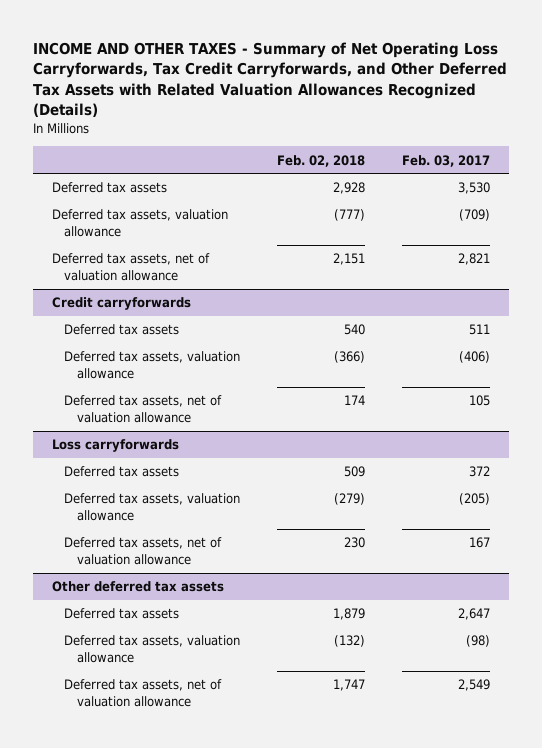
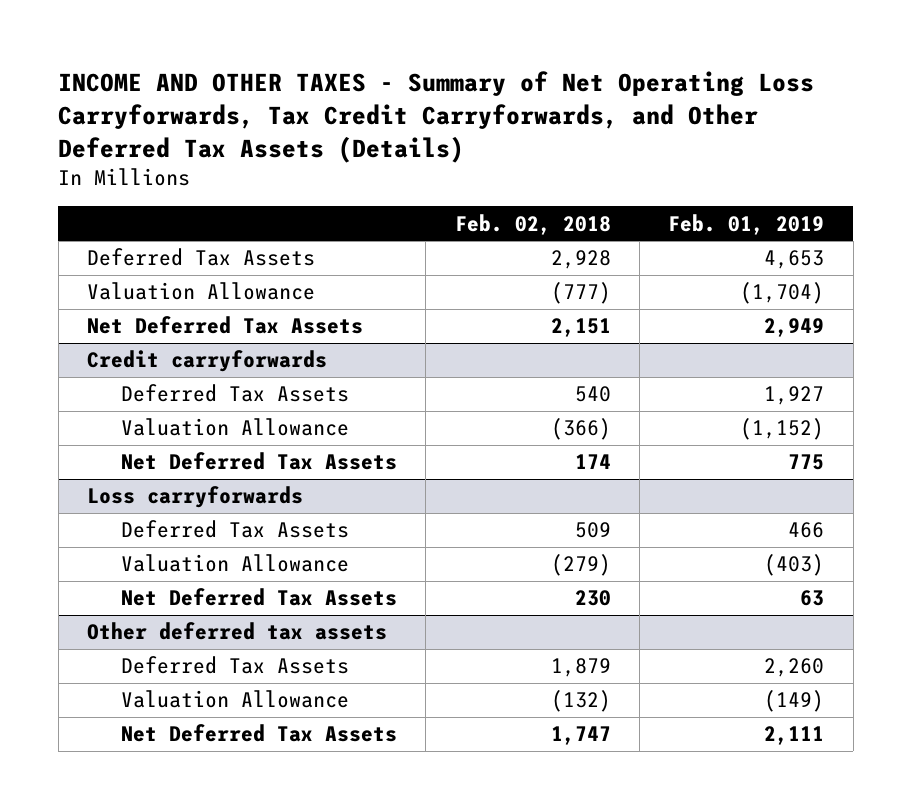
- INCOME AND OTHER TAXES - Summary of Net Operating Loss Carryforwards, Tax Credit Carryforwards, and Other Deferred Tax Assets with Related Valuation Allowances Recognized (Details)
+ INCOME AND OTHER TAXES - Summary of Net Operating Loss Carryforwards, Tax Credit Carryforwards, and Other Deferred Tax Assets (Details)
- | Feb. 02, 2018 | Feb. 03, 2017
+ | Feb. 02, 2018 | Feb. 01, 2019
- Deferred tax assets | 2,928 | 3,530
- Deferred tax assets, valuation allowance | (777) | (709)
- Deferred tax assets, net of valuation allowance | 2,151 | 2,821
+ Deferred Tax Assets | 2,928 | 4,653
+ Valuation Allowance | (777) | (1,704)
+ Net Deferred Tax Assets | 2,151 | 2,949
@ Credit carryforwards
- Deferred tax assets | 540 | 511
- Deferred tax assets, valuation allowance | (366) | (406)
- Deferred tax assets, net of valuation allowance | 174 | 105
+ Deferred Tax Assets | 540 | 1,927
+ Valuation Allowance | (366) | (1,152)
+ Net Deferred Tax Assets | 174 | 775
@ Loss carryforwards
- Deferred tax assets | 509 | 372
- Deferred tax assets, valuation allowance | (279) | (205)
- Deferred tax assets, net of valuation allowance | 230 | 167
+ Deferred Tax Assets | 509 | 466
+ Valuation Allowance | (279) | (403)
+ Net Deferred Tax Assets | 230 | 63
@ Other deferred tax assets
- Deferred tax assets | 1,879 | 2,647
- Deferred tax assets, valuation allowance | (132) | (98)
- Deferred tax assets, net of valuation allowance | 1,747 | 2,549
+ Deferred Tax Assets | 1,879 | 2,260
+ Valuation Allowance | (132) | (149)
+ Net Deferred Tax Assets | 1,747 | 2,111

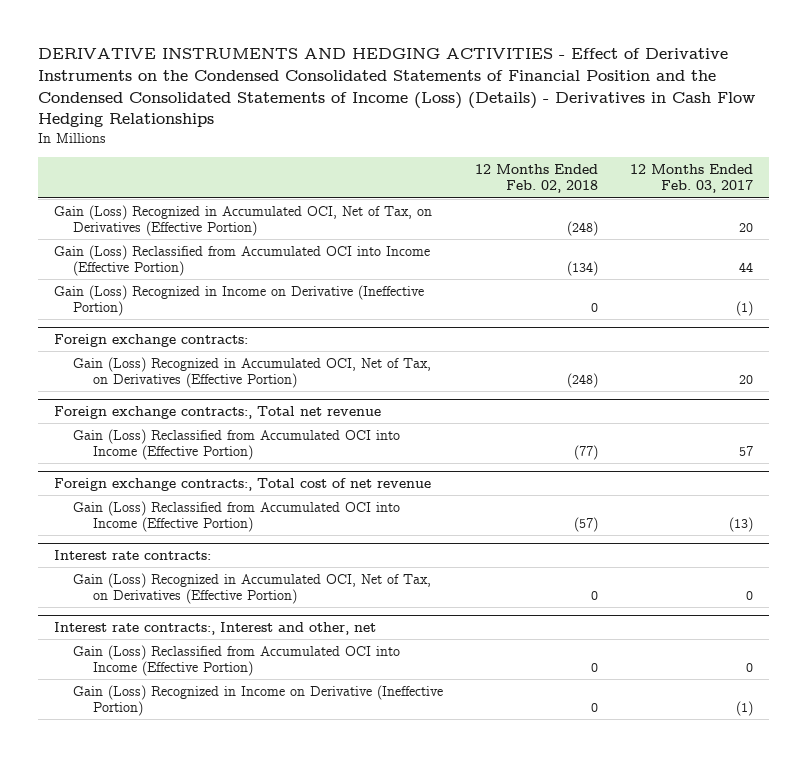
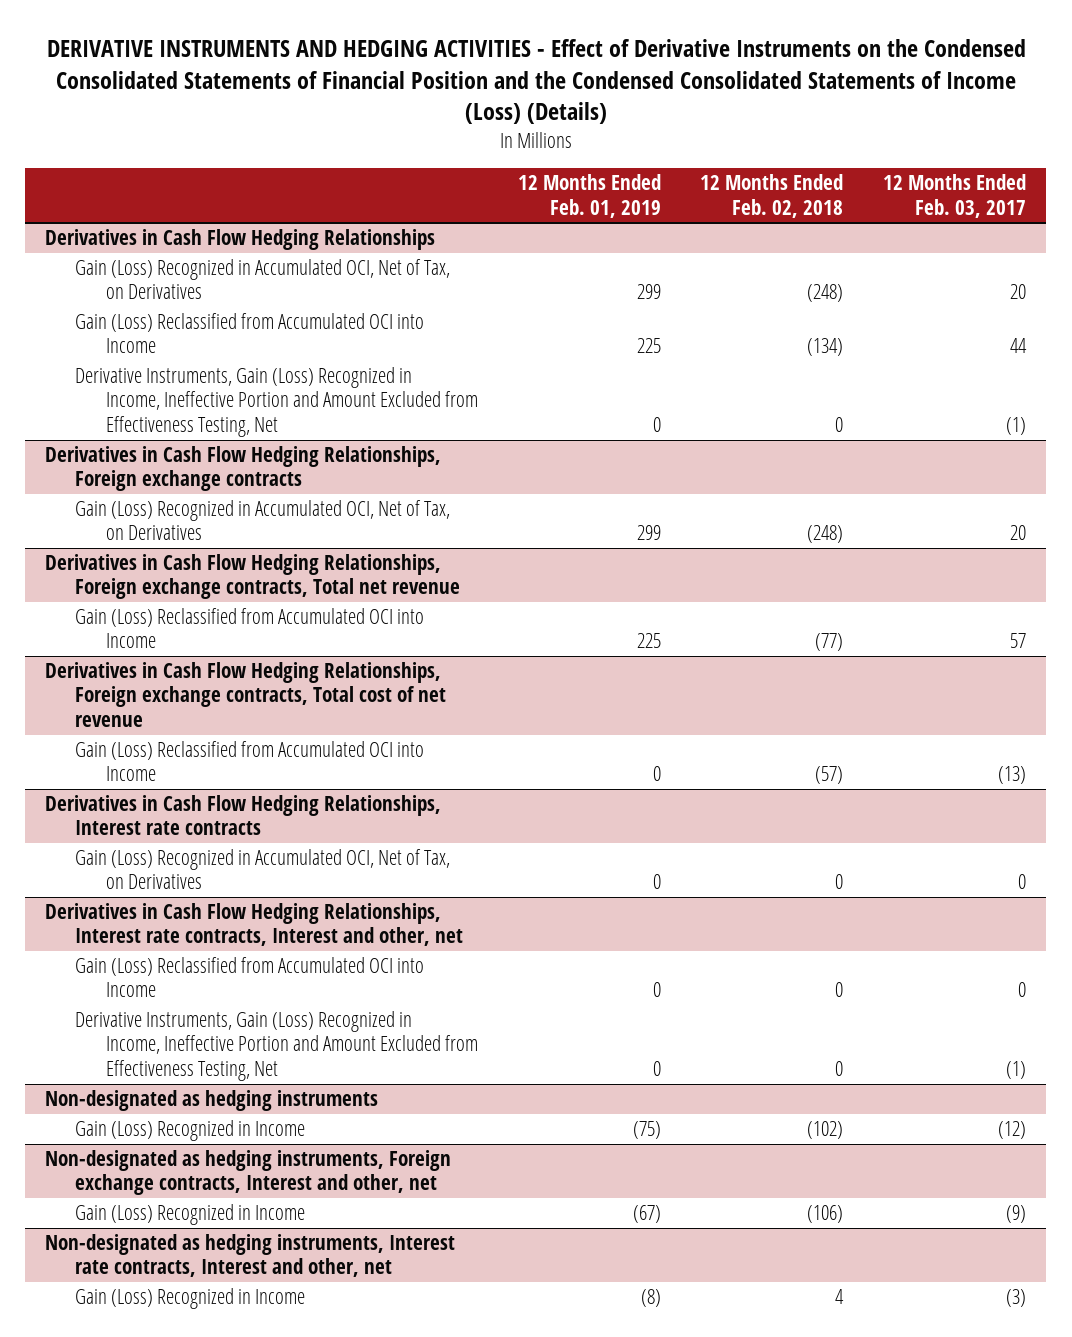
- DERIVATIVE INSTRUMENTS AND HEDGING ACTIVITIES - Effect of Derivative Instruments on the Condensed Consolidated Statements of Financial Position and the Condensed Consolidated Statements of Income (Loss) (Details) - Derivatives in Cash Flow Hedging Relationships
+ DERIVATIVE INSTRUMENTS AND HEDGING ACTIVITIES - Effect of Derivative Instruments on the Condensed Consolidated Statements of Financial Position and the Condensed Consolidated Statements of Income (Loss) (Details)
- | 12 Months Ended Feb. 02, 2018 | 12 Months Ended Feb. 03, 2017
+ | 12 Months Ended Feb. 01, 2019 | 12 Months Ended Feb. 02, 2018 | 12 Months Ended Feb. 03, 2017
- Gain (Loss) Recognized in Accumulated OCI, Net of Tax, on Derivatives (Effective Portion) | (248) | 20
- Gain (Loss) Reclassified from Accumulated OCI into Income (Effective Portion) | (134) | 44
- Gain (Loss) Recognized in Income on Derivative (Ineffective Portion) | 0 | (1)
- Foreign exchange contracts:
- Gain (Loss) Recognized in Accumulated OCI, Net of Tax, on Derivatives (Effective Portion) | (248) | 20
- Foreign exchange contracts:, Total net revenue
- Gain (Loss) Reclassified from Accumulated OCI into Income (Effective Portion) | (77) | 57
- Foreign exchange contracts:, Total cost of net revenue
- Gain (Loss) Reclassified from Accumulated OCI into Income (Effective Portion) | (57) | (13)
- Interest rate contracts:
- Gain (Loss) Recognized in Accumulated OCI, Net of Tax, on Derivatives (Effective Portion) | 0 | 0
- Interest rate contracts:, Interest and other, net
- Gain (Loss) Reclassified from Accumulated OCI into Income (Effective Portion) | 0 | 0
- Gain (Loss) Recognized in Income on Derivative (Ineffective Portion) | 0 | (1)
+ Derivatives in Cash Flow Hedging Relationships
+ Gain (Loss) Recognized in Accumulated OCI, Net of Tax, on Derivatives | 299 | (248) | 20
+ Gain (Loss) Reclassified from Accumulated OCI into Income | 225 | (134) | 44
+ Derivative Instruments, Gain (Loss) Recognized in Income, Ineffective Portion and Amount Excluded from Effectiveness Testing, Net | 0 | 0 | (1)
+ Derivatives in Cash Flow Hedging Relationships, Foreign exchange contracts
+ Gain (Loss) Recognized in Accumulated OCI, Net of Tax, on Derivatives | 299 | (248) | 20
+ Derivatives in Cash Flow Hedging Relationships, Foreign exchange contracts, Total net revenue
+ Gain (Loss) Reclassified from Accumulated OCI into Income | 225 | (77) | 57
+ Derivatives in Cash Flow Hedging Relationships, Foreign exchange contracts, Total cost of net revenue
+ Gain (Loss) Reclassified from Accumulated OCI into Income | 0 | (57) | (13)
+ Derivatives in Cash Flow Hedging Relationships, Interest rate contracts
+ Gain (Loss) Recognized in Accumulated OCI, Net of Tax, on Derivatives | 0 | 0 | 0
+ Derivatives in Cash Flow Hedging Relationships, Interest rate contracts, Interest and other, net
+ Gain (Loss) Reclassified from Accumulated OCI into Income | 0 | 0 | 0
+ Derivative Instruments, Gain (Loss) Recognized in Income, Ineffective Portion and Amount Excluded from Effectiveness Testing, Net | 0 | 0 | (1)
+ Non-designated as hedging instruments
+ Gain (Loss) Recognized in Income | (75) | (102) | (12)
+ Non-designated as hedging instruments, Foreign exchange contracts, Interest and other, net
+ Gain (Loss) Recognized in Income | (67) | (106) | (9)
+ Non-designated as hedging instruments, Interest rate contracts, Interest and other, net
+ Gain (Loss) Recognized in Income | (8) | 4 | (3)

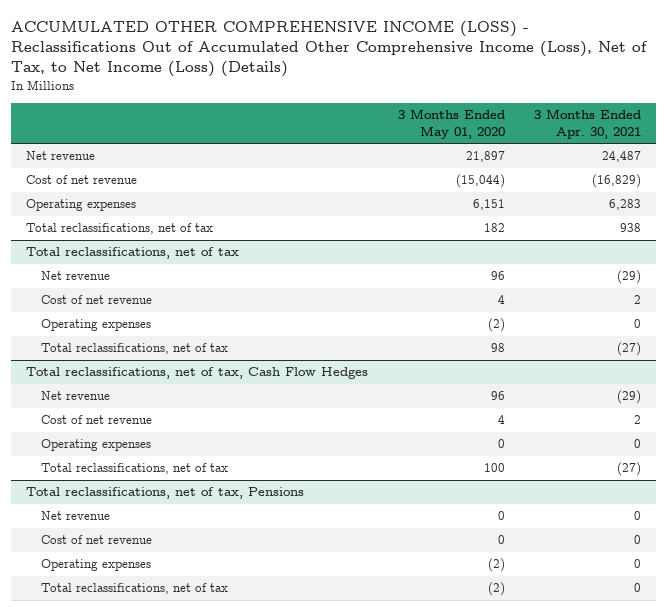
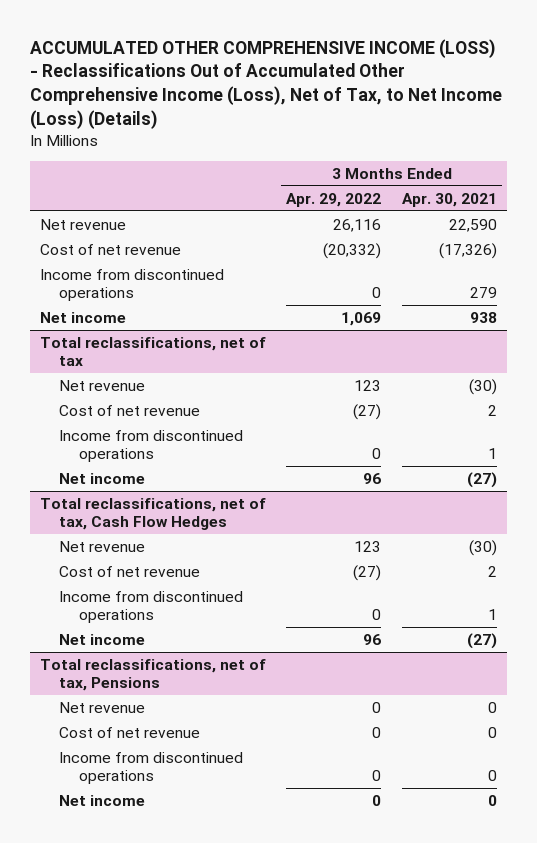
- | 3 Months Ended May 01, 2020 | 3 Months Ended Apr. 30, 2021
+ | 3 Months Ended Apr. 29, 2022 | 3 Months Ended Apr. 30, 2021
- Net revenue | 21,897 | 24,487
- Cost of net revenue | (15,044) | (16,829)
- Operating expenses | 6,151 | 6,283
- Total reclassifications, net of tax | 182 | 938
+ Net revenue | 26,116 | 22,590
+ Cost of net revenue | (20,332) | (17,326)
+ Income from discontinued operations | 0 | 279
+ Net income | 1,069 | 938
@ Total reclassifications, net of tax
- Net revenue | 96 | (29)
+ Net revenue | 123 | (30)
- Operating expenses | (2) | 0
- Total reclassifications, net of tax | 98 | (27)
+ Income from discontinued operations | 0 | 1
+ Net income | 96 | (27)
@ Total reclassifications, net of tax, Cash Flow Hedges
- Net revenue | 96 | (29)
+ Net revenue | 123 | (30)
- Operating expenses | 0 | 0
- Total reclassifications, net of tax | 100 | (27)
+ Income from discontinued operations | 0 | 1
+ Net income | 96 | (27)
@ Total reclassifications, net of tax, Pensions
- Operating expenses | (2) | 0
- Total reclassifications, net of tax | (2) | 0
+ Income from discontinued operations | 0 | 0
+ Net income | 0 | 0

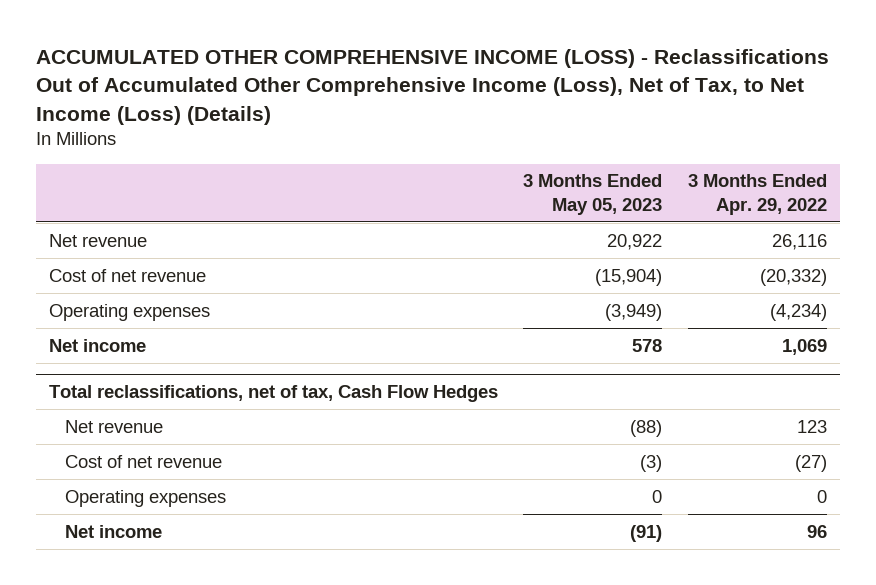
- | 3 Months Ended Apr. 29, 2022 | 3 Months Ended Apr. 30, 2021
+ | 3 Months Ended May 05, 2023 | 3 Months Ended Apr. 29, 2022
- Income from discontinued operations | 0 | 279
+ Operating expenses | (3,949) | (4,234)
- Total reclassifications, net of tax
- Net revenue | 123 | (30)
- Cost of net revenue | (27) | 2
- Income from discontinued operations | 0 | 1
- Net income | 96 | (27)
@ Total reclassifications, net of tax, Cash Flow Hedges
- Income from discontinued operations | 0 | 1
+ Operating expenses | 0 | 0
- Total reclassifications, net of tax, Pensions
- Net revenue | 0 | 0
- Cost of net revenue | 0 | 0
- Income from discontinued operations | 0 | 0
- Net income | 0 | 0

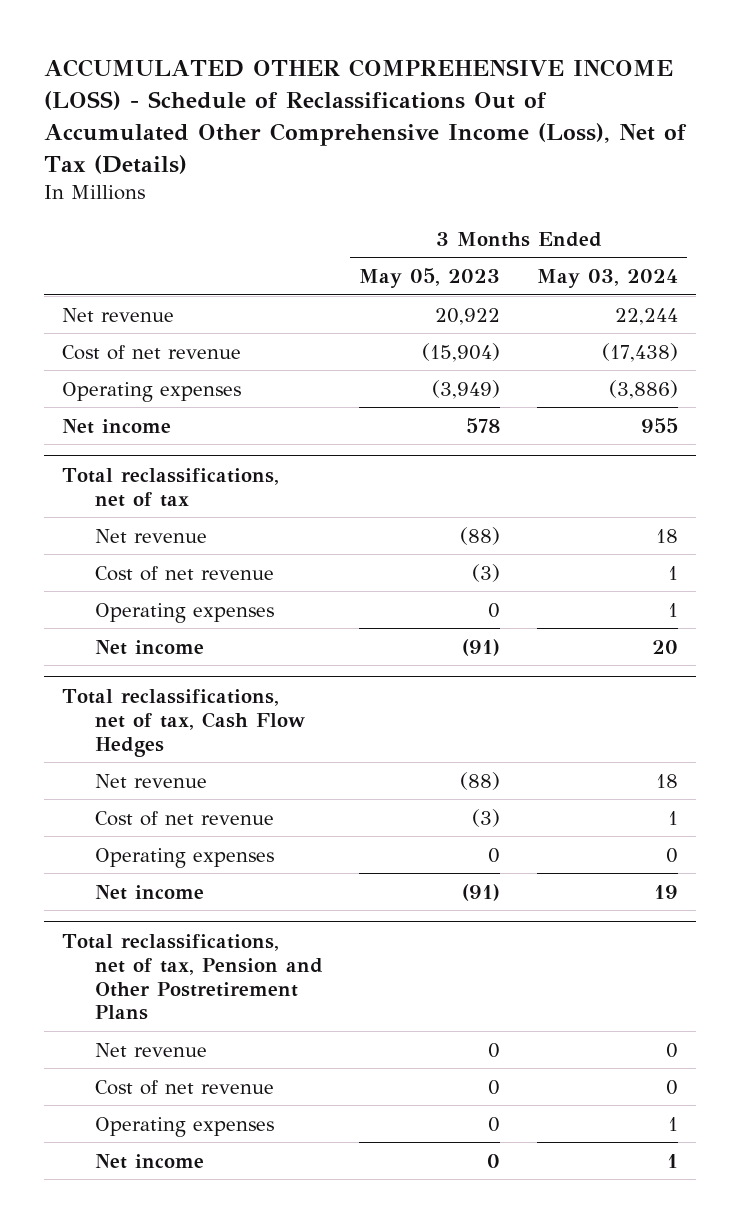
- ACCUMULATED OTHER COMPREHENSIVE INCOME (LOSS) - Reclassifications Out of Accumulated Other Comprehensive Income (Loss), Net of Tax, to Net Income (Loss) (Details)
+ ACCUMULATED OTHER COMPREHENSIVE INCOME (LOSS) - Schedule of Reclassifications Out of Accumulated Other Comprehensive Income (Loss), Net of Tax (Details)
- | 3 Months Ended May 05, 2023 | 3 Months Ended Apr. 29, 2022
+ | 3 Months Ended May 05, 2023 | 3 Months Ended May 03, 2024
+ Total reclassifications, net of tax
+ Net revenue | (88) | 18
+ Cost of net revenue | (3) | 1
+ Operating expenses | 0 | 1
+ Net income | (91) | 20
+ Total reclassifications, net of tax, Pension and Other Postretirement Plans
+ Net revenue | 0 | 0
+ Cost of net revenue | 0 | 0
+ Operating expenses | 0 | 1
+ Net income | 0 | 1

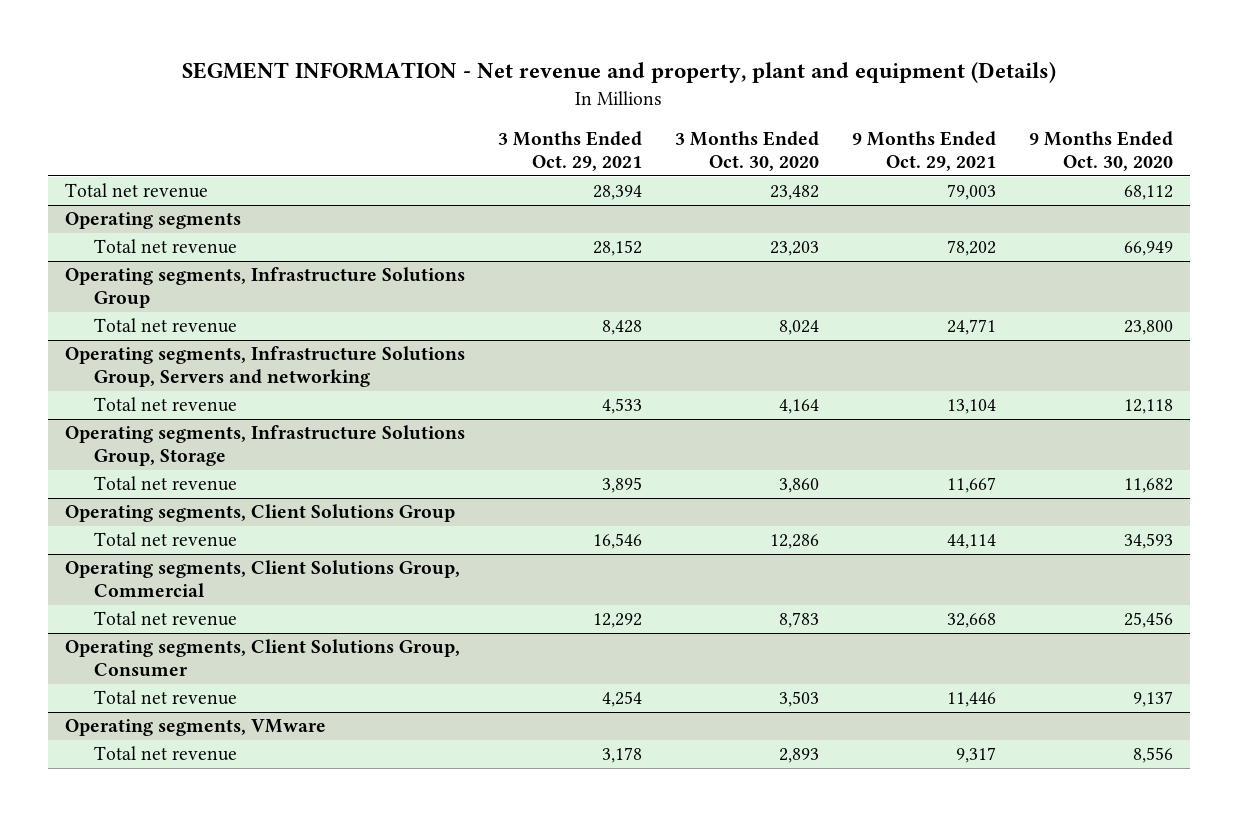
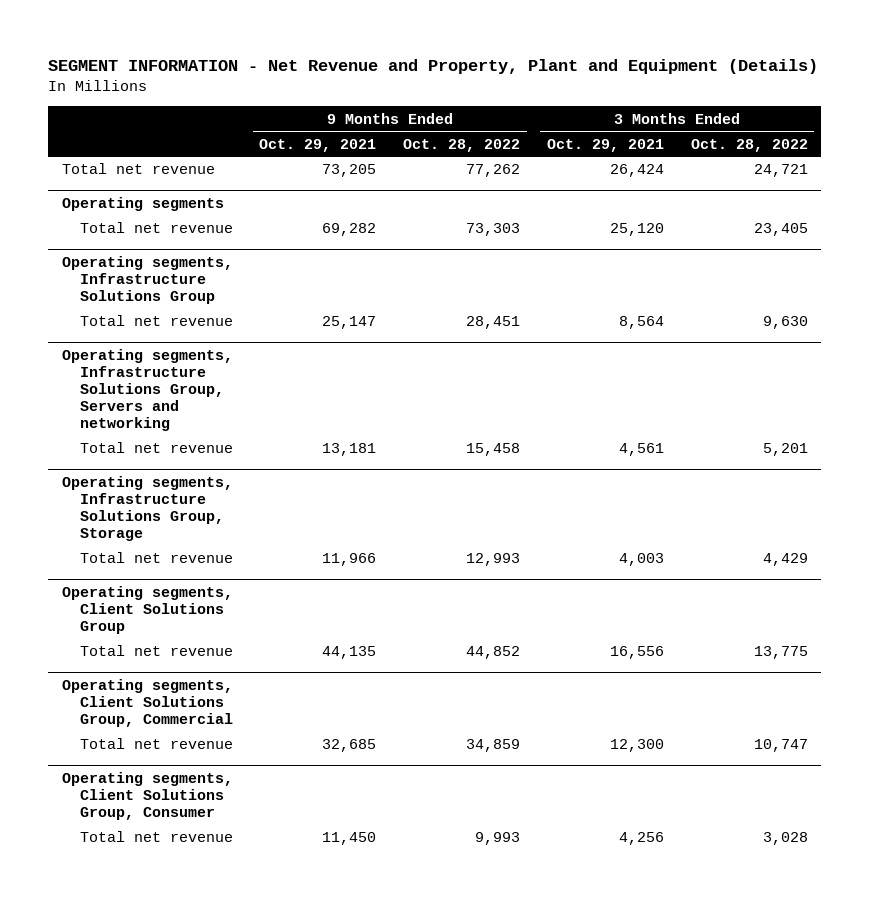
- SEGMENT INFORMATION - Net revenue and property, plant and equipment (Details)
+ SEGMENT INFORMATION - Net Revenue and Property, Plant and Equipment (Details)
- | 3 Months Ended Oct. 29, 2021 | 3 Months Ended Oct. 30, 2020 | 9 Months Ended Oct. 29, 2021 | 9 Months Ended Oct. 30, 2020
+ | 9 Months Ended Oct. 29, 2021 | 9 Months Ended Oct. 28, 2022 | 3 Months Ended Oct. 29, 2021 | 3 Months Ended Oct. 28, 2022
- Total net revenue | 28,394 | 23,482 | 79,003 | 68,112
+ Total net revenue | 73,205 | 77,262 | 26,424 | 24,721
@ Operating segments
- Total net revenue | 28,152 | 23,203 | 78,202 | 66,949
+ Total net revenue | 69,282 | 73,303 | 25,120 | 23,405
@ Operating segments, Infrastructure Solutions Group
- Total net revenue | 8,428 | 8,024 | 24,771 | 23,800
+ Total net revenue | 25,147 | 28,451 | 8,564 | 9,630
@ Operating segments, Infrastructure Solutions Group, Servers and networking
- Total net revenue | 4,533 | 4,164 | 13,104 | 12,118
+ Total net revenue | 13,181 | 15,458 | 4,561 | 5,201
@ Operating segments, Infrastructure Solutions Group, Storage
- Total net revenue | 3,895 | 3,860 | 11,667 | 11,682
+ Total net revenue | 11,966 | 12,993 | 4,003 | 4,429
@ Operating segments, Client Solutions Group
- Total net revenue | 16,546 | 12,286 | 44,114 | 34,593
+ Total net revenue | 44,135 | 44,852 | 16,556 | 13,775
@ Operating segments, Client Solutions Group, Commercial
- Total net revenue | 12,292 | 8,783 | 32,668 | 25,456
+ Total net revenue | 32,685 | 34,859 | 12,300 | 10,747
@ Operating segments, Client Solutions Group, Consumer
- Total net revenue | 4,254 | 3,503 | 11,446 | 9,137
- Operating segments, VMware
- Total net revenue | 3,178 | 2,893 | 9,317 | 8,556
@ Operating segments, Client Solutions Group, Consumer
+ Total net revenue | 11,450 | 9,993 | 4,256 | 3,028

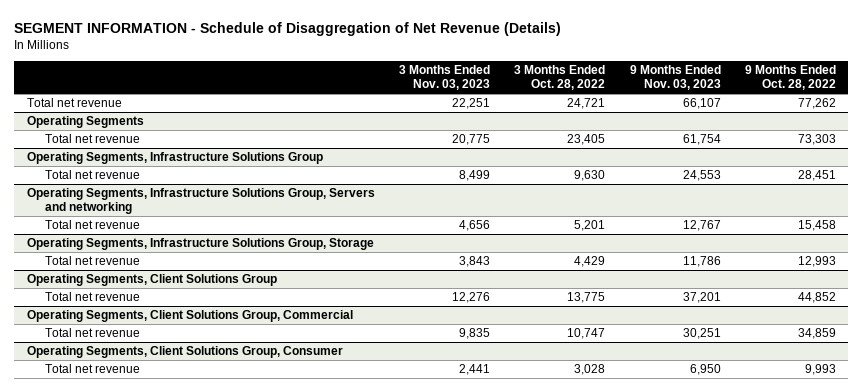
- SEGMENT INFORMATION - Net Revenue and Property, Plant and Equipment (Details)
+ SEGMENT INFORMATION - Schedule of Disaggregation of Net Revenue (Details)
- | 9 Months Ended Oct. 29, 2021 | 9 Months Ended Oct. 28, 2022 | 3 Months Ended Oct. 29, 2021 | 3 Months Ended Oct. 28, 2022
+ | 3 Months Ended Nov. 03, 2023 | 3 Months Ended Oct. 28, 2022 | 9 Months Ended Nov. 03, 2023 | 9 Months Ended Oct. 28, 2022
- Operating segments
+ Operating Segments
- Operating segments, Infrastructure Solutions Group
+ Operating Segments, Infrastructure Solutions Group
- Operating segments, Infrastructure Solutions Group, Servers and networking
+ Operating Segments, Infrastructure Solutions Group, Servers and networking
- Operating segments, Infrastructure Solutions Group, Storage
+ Operating Segments, Infrastructure Solutions Group, Storage
- Operating segments, Client Solutions Group
+ Operating Segments, Client Solutions Group
- Operating segments, Client Solutions Group, Commercial
+ Operating Segments, Client Solutions Group, Commercial
- Operating segments, Client Solutions Group, Consumer
+ Operating Segments, Client Solutions Group, Consumer

